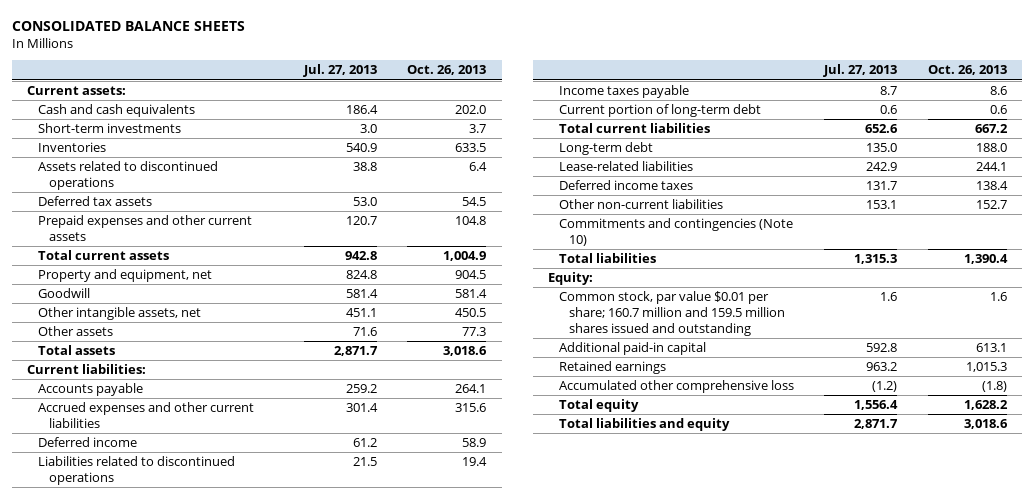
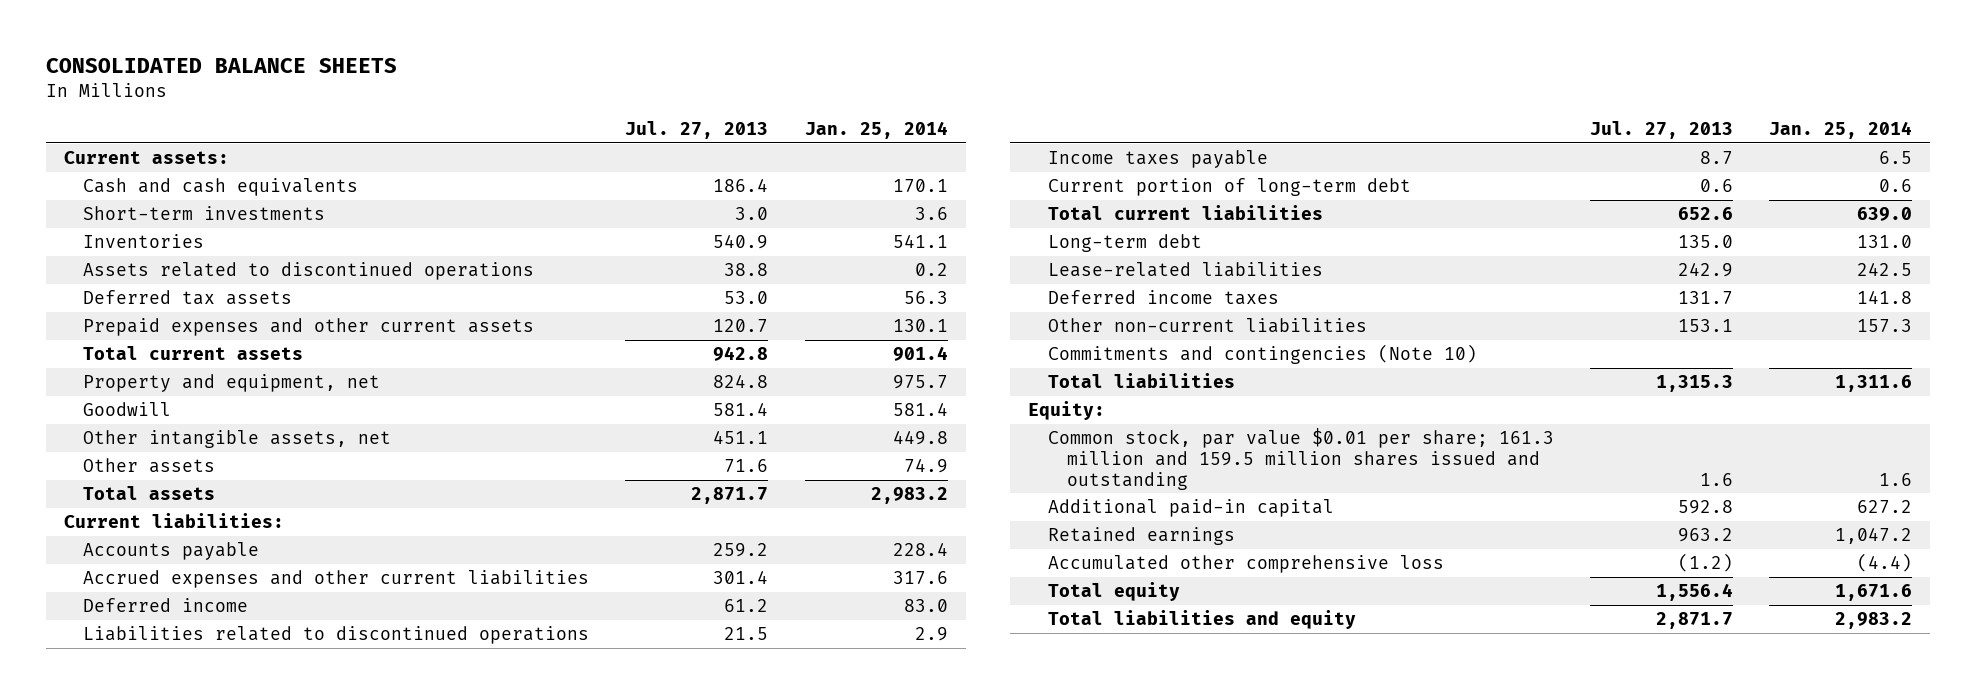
- | Jul. 27, 2013 | Oct. 26, 2013
+ | Jul. 27, 2013 | Jan. 25, 2014
- Common stock, par value $0.01 per share; 160.7 million and 159.5 million shares issued and outstanding | 1.6 | 1.6
+ Common stock, par value $0.01 per share; 161.3 million and 159.5 million shares issued and outstanding | 1.6 | 1.6

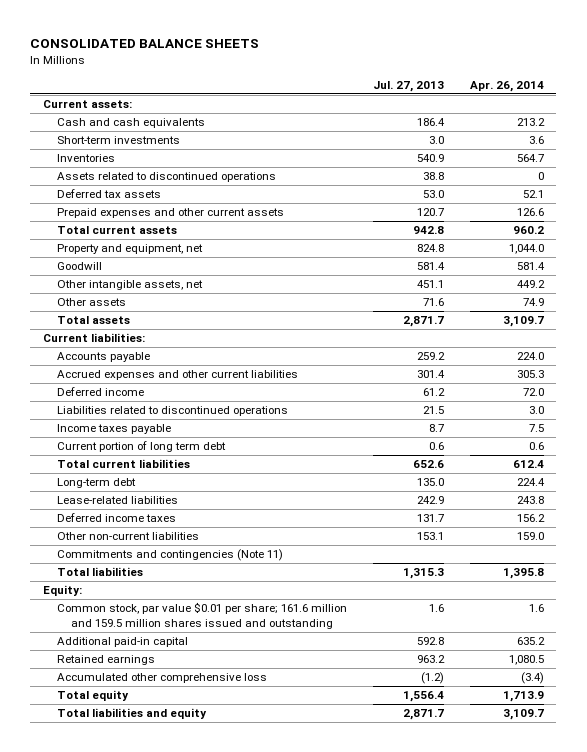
- | Jul. 27, 2013 | Jan. 25, 2014
+ | Jul. 27, 2013 | Apr. 26, 2014
- Current portion of long-term debt | 0.6 | 0.6
+ Current portion of long term debt | 0.6 | 0.6
- Commitments and contingencies (Note 10)
+ Commitments and contingencies (Note 11)
- Common stock, par value $0.01 per share; 161.3 million and 159.5 million shares issued and outstanding | 1.6 | 1.6
+ Common stock, par value $0.01 per share; 161.6 million and 159.5 million shares issued and outstanding | 1.6 | 1.6

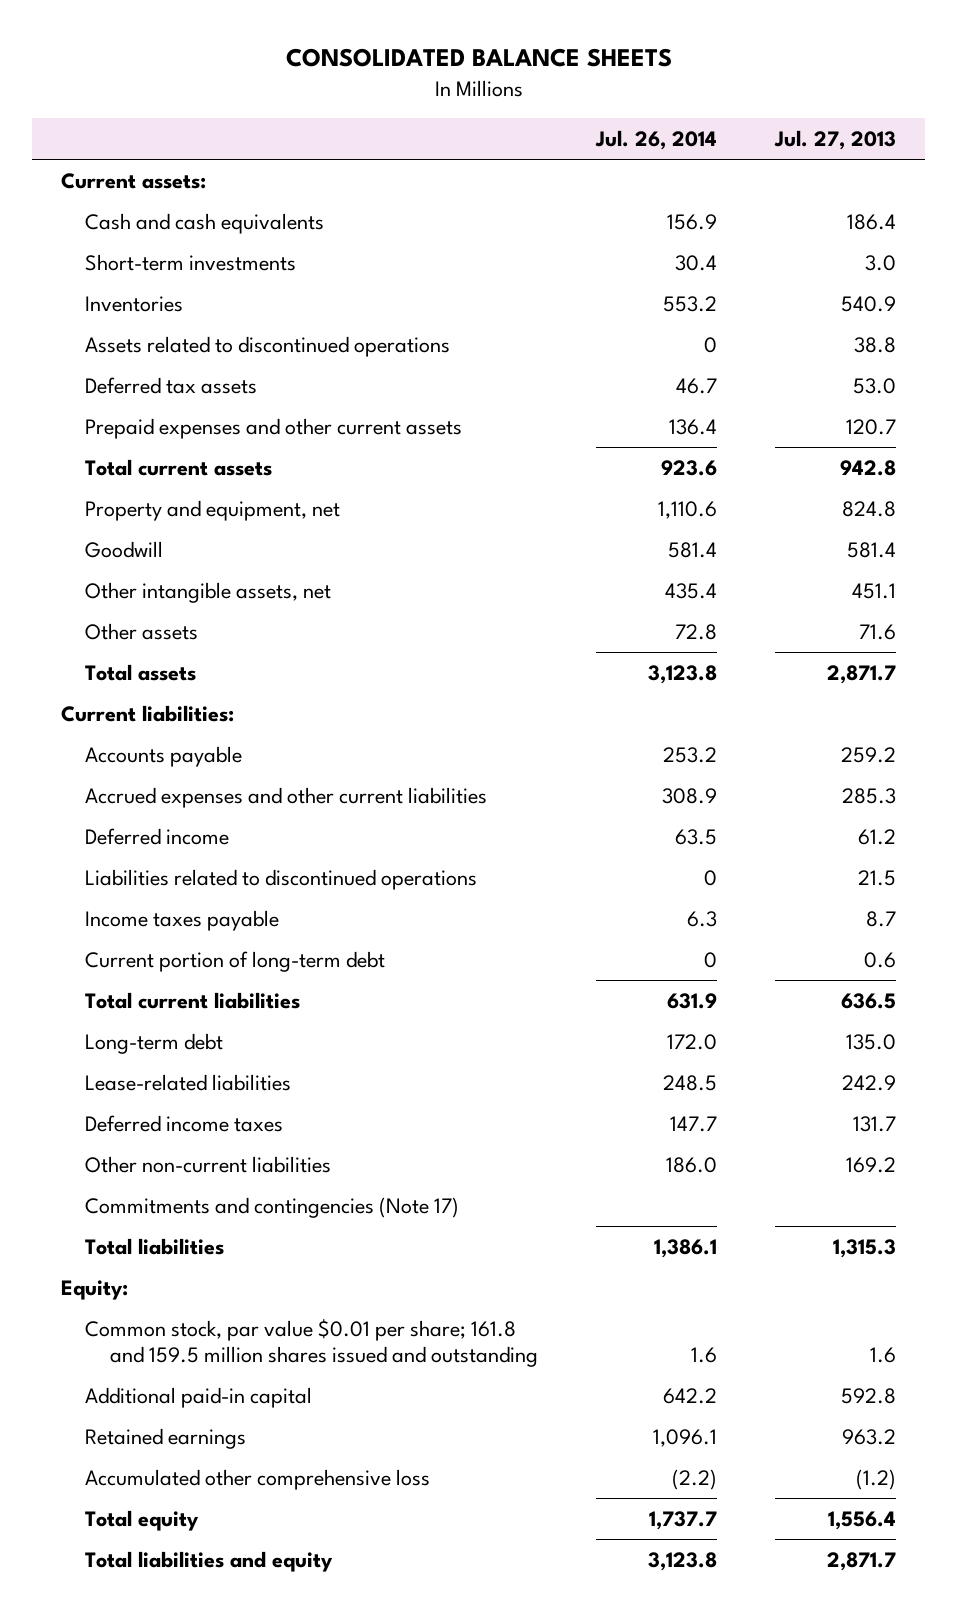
- | Jul. 27, 2013 | Apr. 26, 2014
+ | Jul. 26, 2014 | Jul. 27, 2013
- Accrued expenses and other current liabilities | 301.4 | 305.3
+ Accrued expenses and other current liabilities | 308.9 | 285.3
- Current portion of long term debt | 0.6 | 0.6
- Total current liabilities | 652.6 | 612.4
+ Current portion of long-term debt | 0 | 0.6
+ Total current liabilities | 631.9 | 636.5
- Other non-current liabilities | 153.1 | 159.0
- Commitments and contingencies (Note 11)
+ Other non-current liabilities | 186.0 | 169.2
+ Commitments and contingencies (Note 17)
- Common stock, par value $0.01 per share; 161.6 million and 159.5 million shares issued and outstanding | 1.6 | 1.6
+ Common stock, par value $0.01 per share; 161.8 and 159.5 million shares issued and outstanding | 1.6 | 1.6

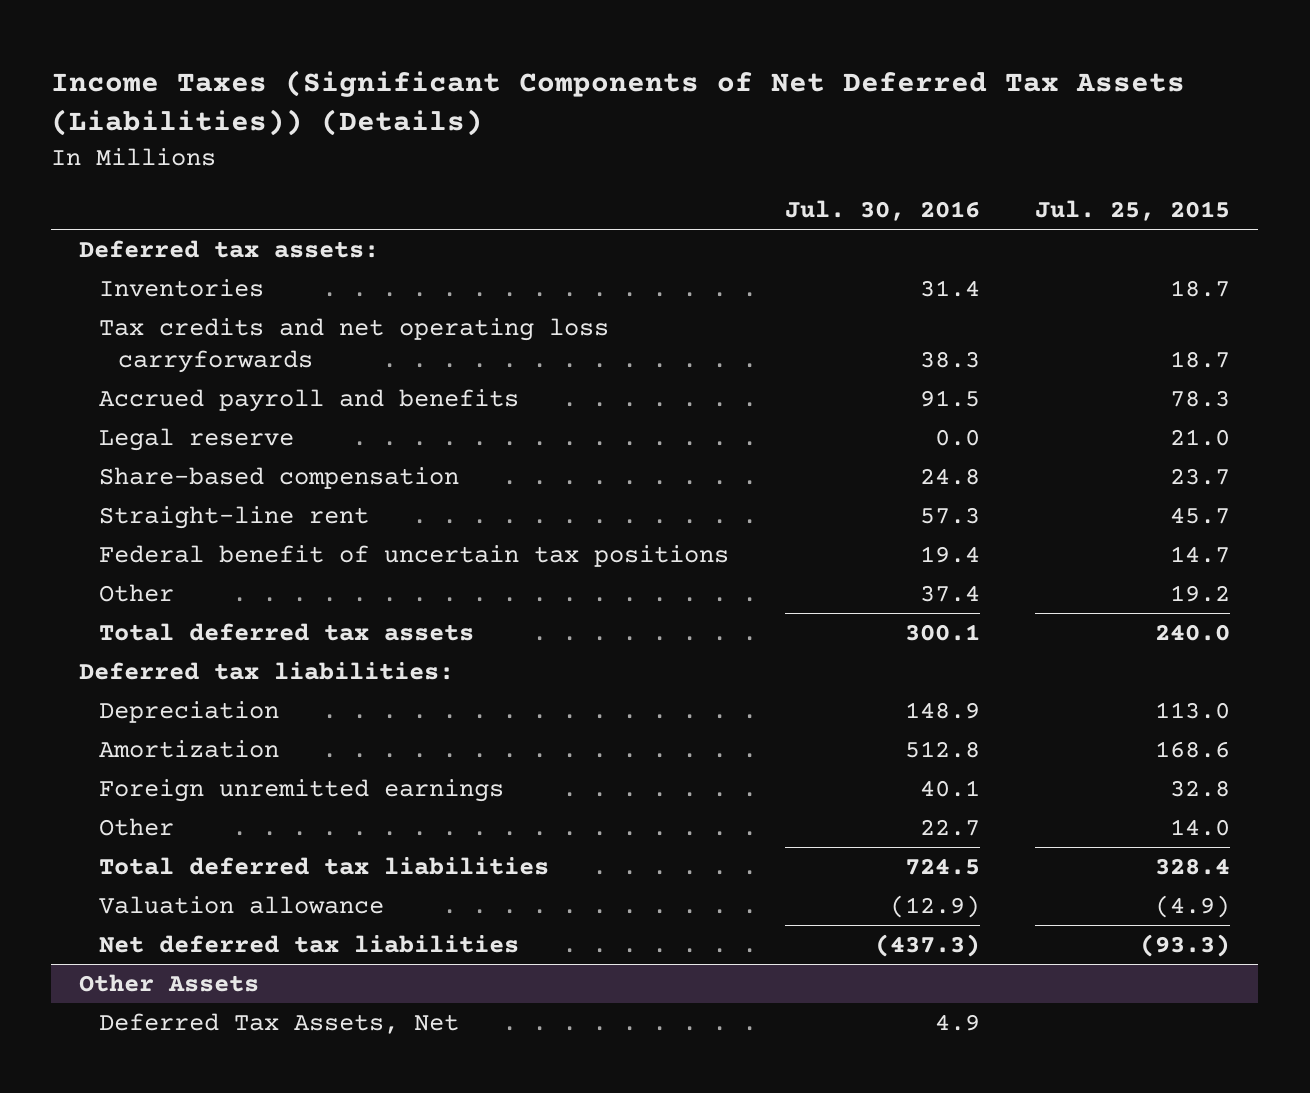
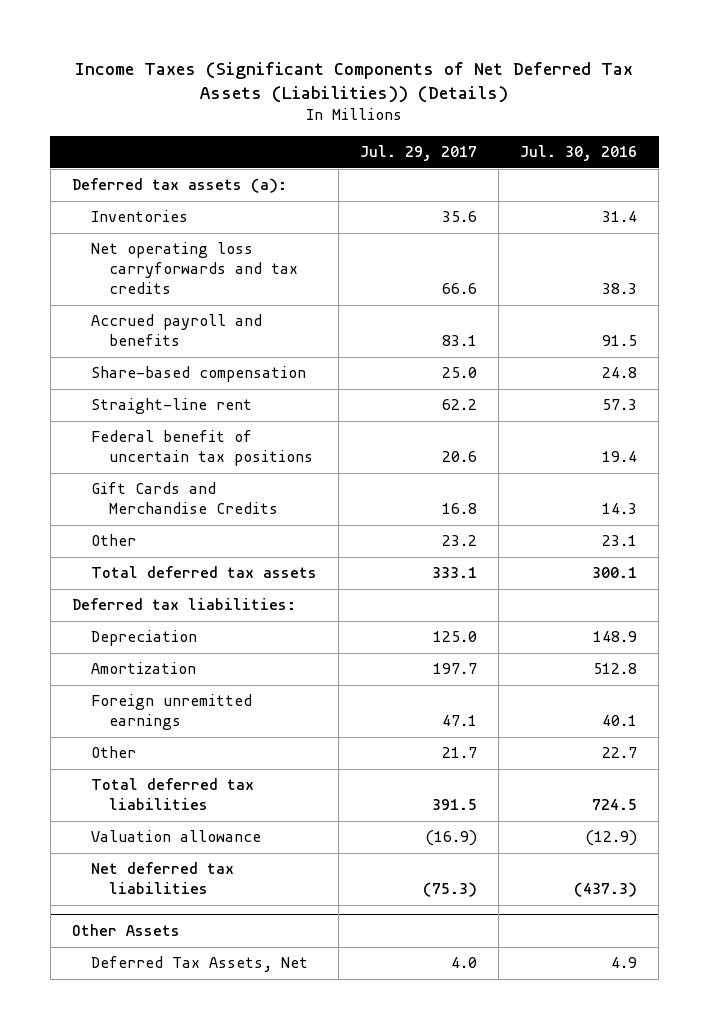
- | Jul. 30, 2016 | Jul. 25, 2015
+ | Jul. 29, 2017 | Jul. 30, 2016
- Deferred tax assets:
+ Deferred tax assets (a):
- Tax credits and net operating loss carryforwards | 38.3 | 18.7
+ Net operating loss carryforwards and tax credits | 66.6 | 38.3
- Legal reserve | 0.0 | 21.0
- Other | 37.4 | 19.2
+ Gift Cards and Merchandise Credits | 16.8 | 14.3
+ Other | 23.2 | 23.1

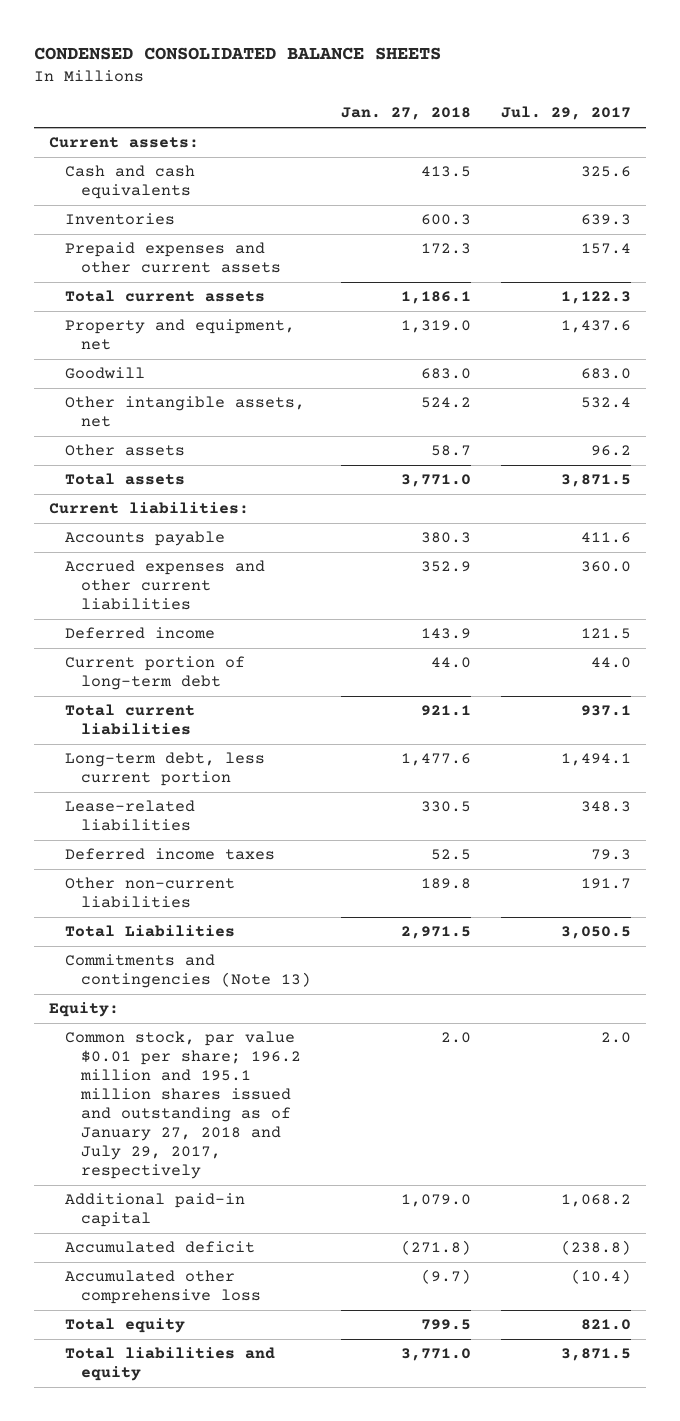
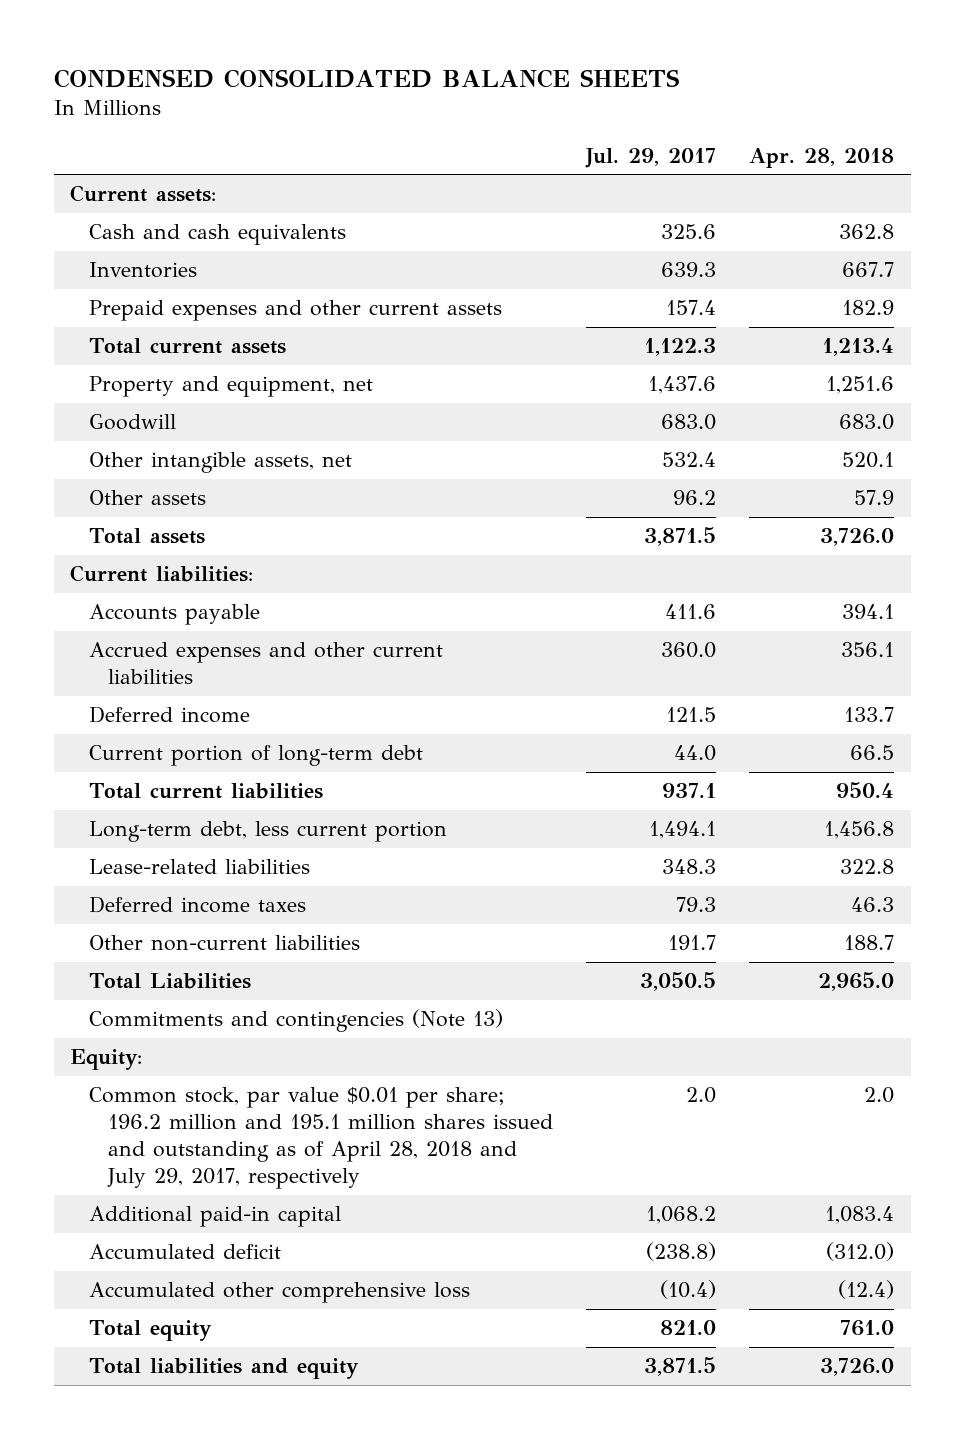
- | Jan. 27, 2018 | Jul. 29, 2017
+ | Jul. 29, 2017 | Apr. 28, 2018
- Common stock, par value $0.01 per share; 196.2 million and 195.1 million shares issued and outstanding as of January 27, 2018 and July 29, 2017, respectively | 2.0 | 2.0
+ Common stock, par value $0.01 per share; 196.2 million and 195.1 million shares issued and outstanding as of April 28, 2018 and July 29, 2017, respectively | 2.0 | 2.0

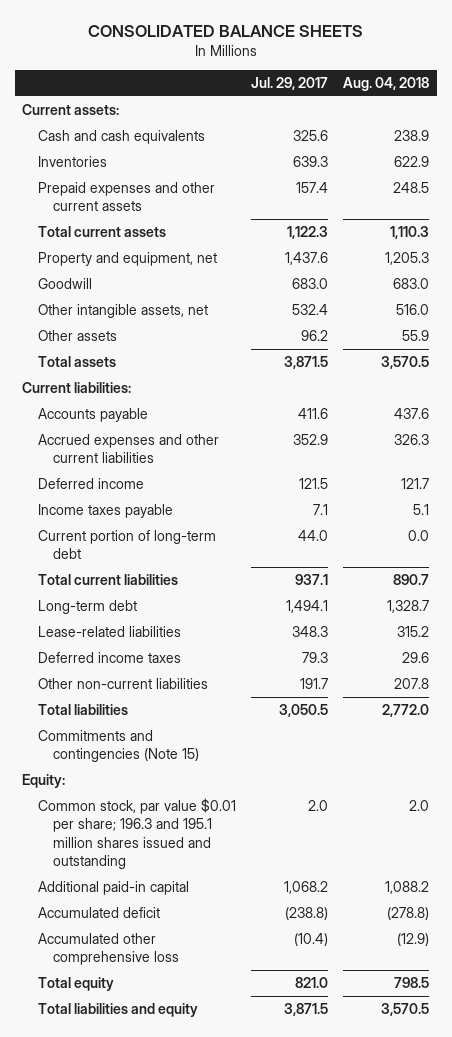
- CONDENSED CONSOLIDATED BALANCE SHEETS
+ CONSOLIDATED BALANCE SHEETS
- | Jul. 29, 2017 | Apr. 28, 2018
+ | Jul. 29, 2017 | Aug. 04, 2018
- Accrued expenses and other current liabilities | 360.0 | 356.1
+ Accrued expenses and other current liabilities | 352.9 | 326.3
+ Income taxes payable | 7.1 | 5.1
- Long-term debt, less current portion | 1,494.1 | 1,456.8
+ Long-term debt | 1,494.1 | 1,328.7
- Total Liabilities | 3,050.5 | 2,965.0
- Commitments and contingencies (Note 13)
+ Total liabilities | 3,050.5 | 2,772.0
+ Commitments and contingencies (Note 15)
- Common stock, par value $0.01 per share; 196.2 million and 195.1 million shares issued and outstanding as of April 28, 2018 and July 29, 2017, respectively | 2.0 | 2.0
+ Common stock, par value $0.01 per share; 196.3 and 195.1 million shares issued and outstanding | 2.0 | 2.0

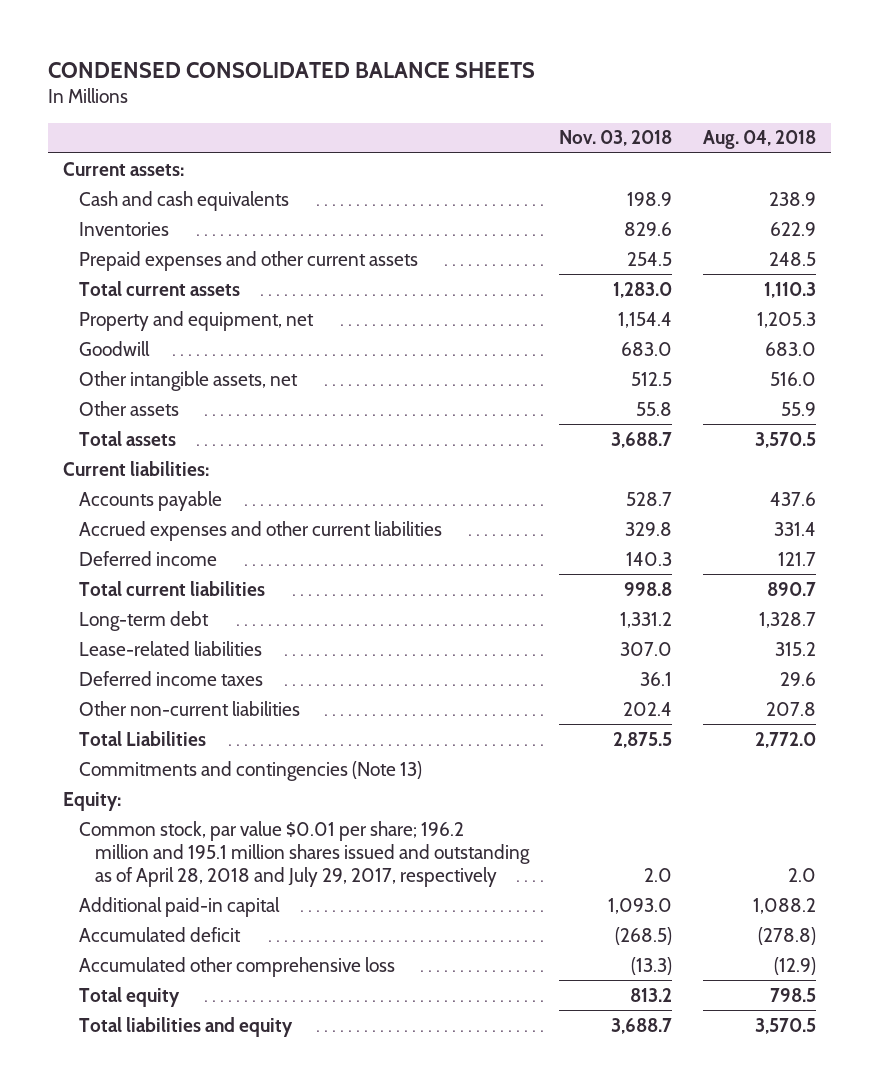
- CONSOLIDATED BALANCE SHEETS
+ CONDENSED CONSOLIDATED BALANCE SHEETS
- | Jul. 29, 2017 | Aug. 04, 2018
+ | Nov. 03, 2018 | Aug. 04, 2018
- Accrued expenses and other current liabilities | 352.9 | 326.3
+ Accrued expenses and other current liabilities | 329.8 | 331.4
- Income taxes payable | 7.1 | 5.1
- Current portion of long-term debt | 44.0 | 0.0
- Total liabilities | 3,050.5 | 2,772.0
- Commitments and contingencies (Note 15)
+ Total Liabilities | 2,875.5 | 2,772.0
+ Commitments and contingencies (Note 13)
- Common stock, par value $0.01 per share; 196.3 and 195.1 million shares issued and outstanding | 2.0 | 2.0
+ Common stock, par value $0.01 per share; 196.2 million and 195.1 million shares issued and outstanding as of April 28, 2018 and July 29, 2017, respectively | 2.0 | 2.0

